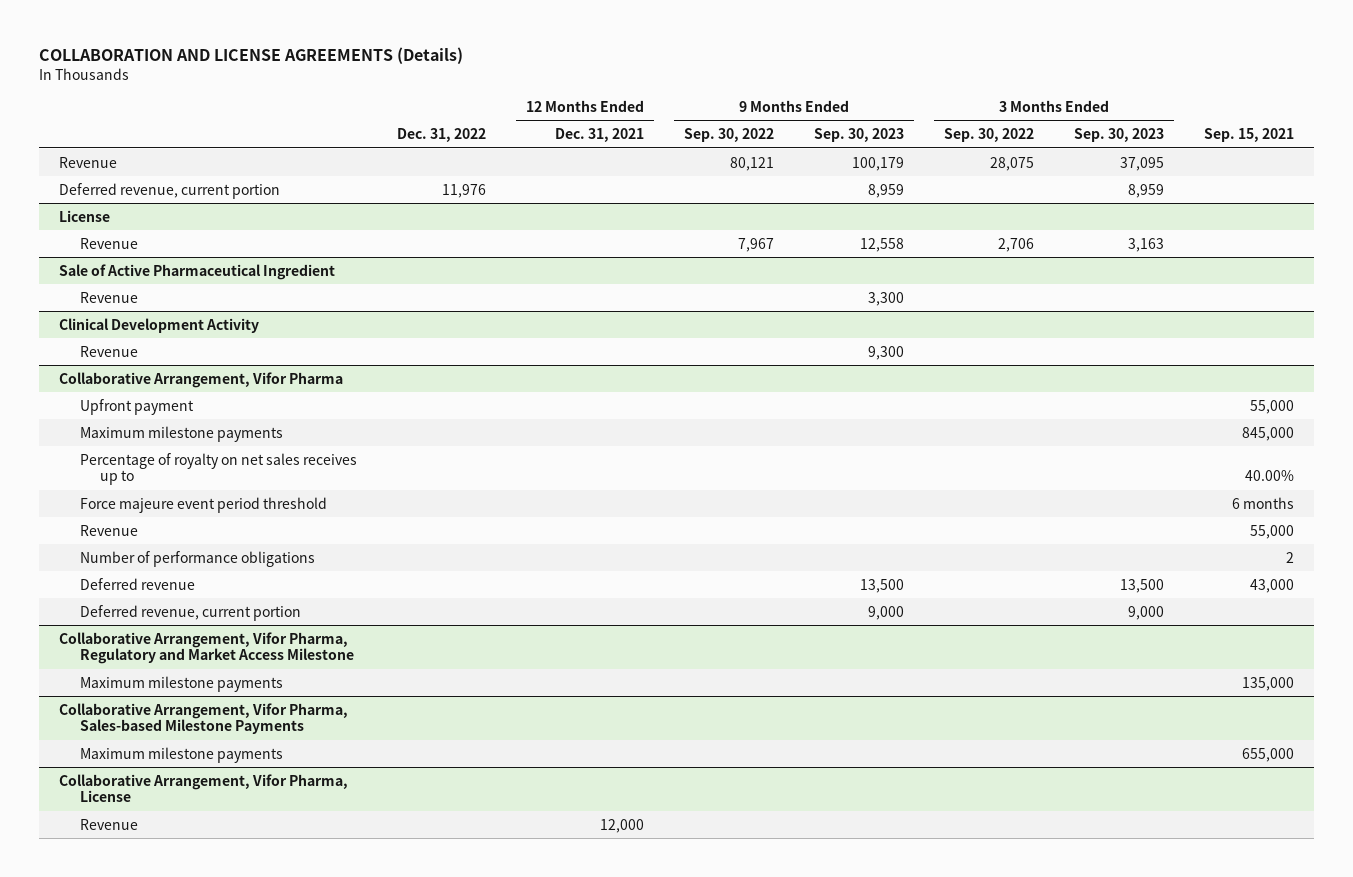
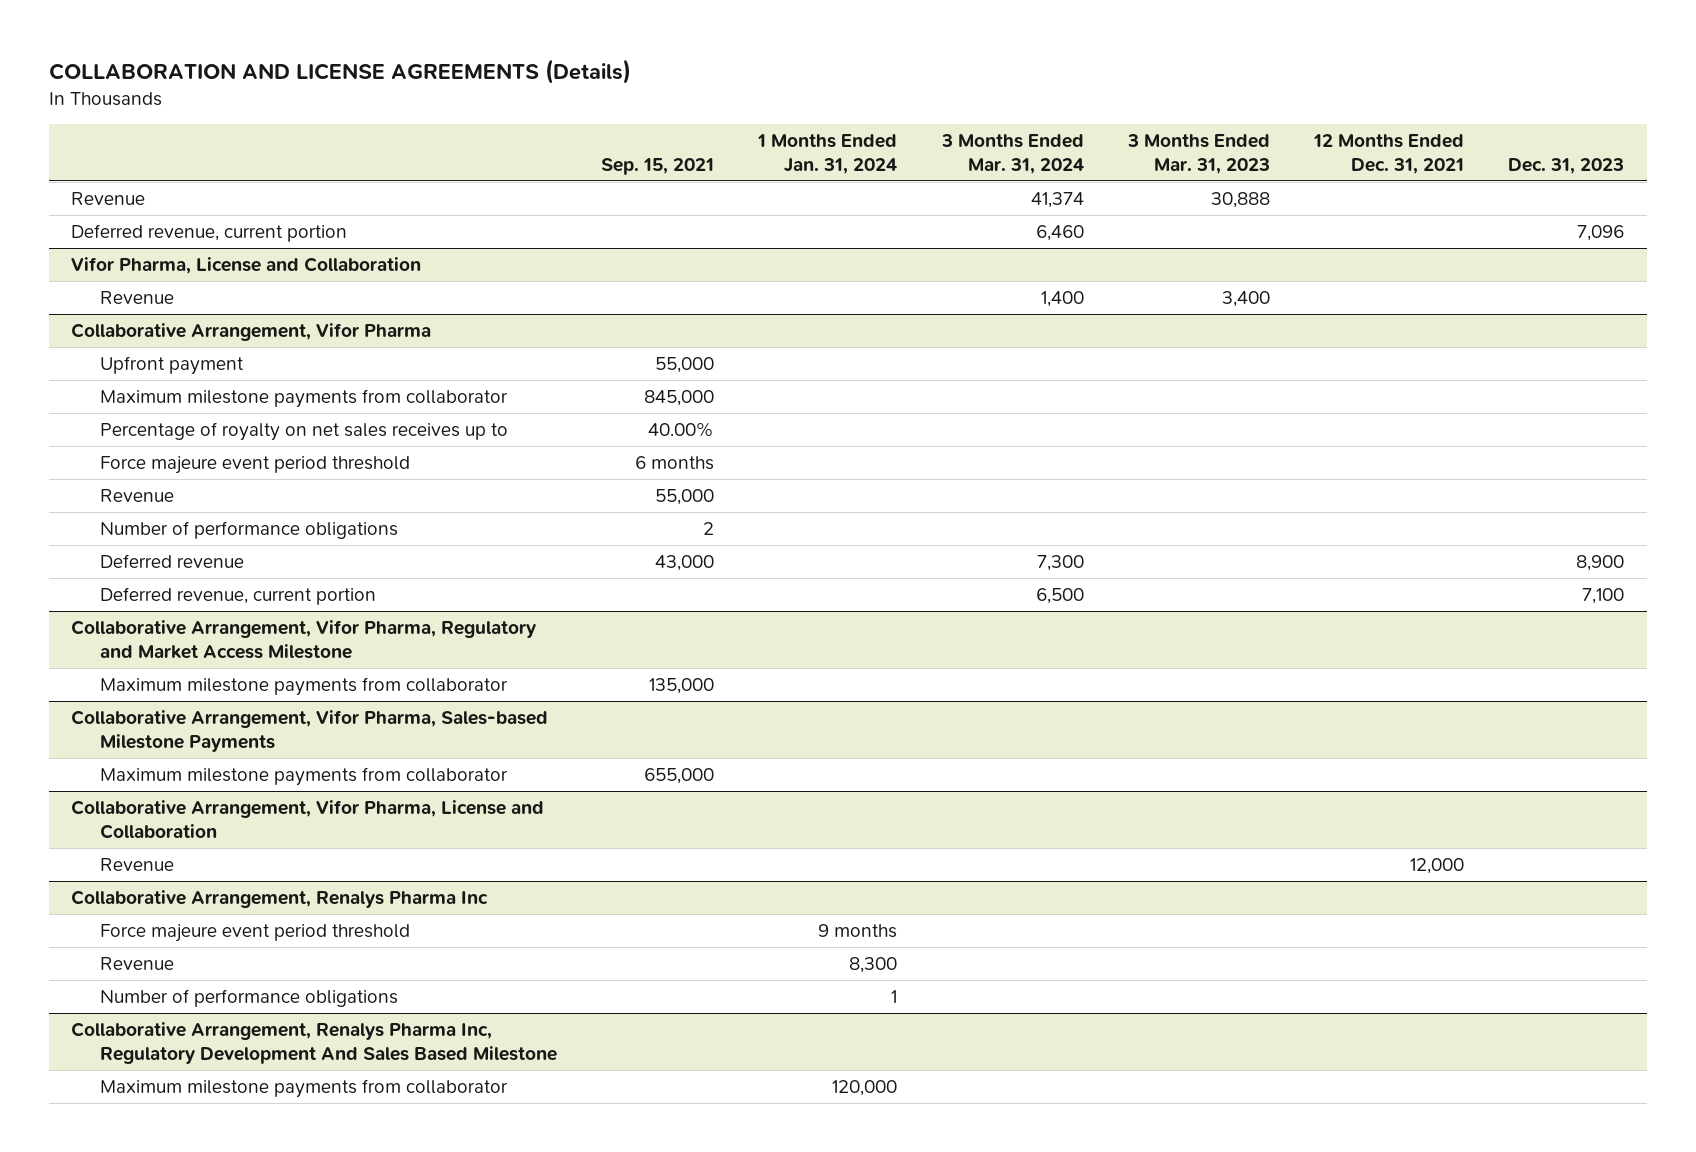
- | Dec. 31, 2022 | 12 Months Ended Dec. 31, 2021 | 9 Months Ended Sep. 30, 2022 | 9 Months Ended Sep. 30, 2023 | 3 Months Ended Sep. 30, 2022 | 3 Months Ended Sep. 30, 2023 | Sep. 15, 2021
+ | Sep. 15, 2021 | 1 Months Ended Jan. 31, 2024 | 3 Months Ended Mar. 31, 2024 | 3 Months Ended Mar. 31, 2023 | 12 Months Ended Dec. 31, 2021 | Dec. 31, 2023
- License
+ Vifor Pharma, License and Collaboration
- Sale of Active Pharmaceutical Ingredient
- Revenue | | | | 3,300 | | |
- Clinical Development Activity
- Revenue | | | | 9,300 | | |
@ Collaborative Arrangement, Vifor Pharma
- Maximum milestone payments | | | | | | | 845,000
+ Maximum milestone payments from collaborator | 845,000 | | | | |
@ Collaborative Arrangement, Vifor Pharma, Regulatory and Market Access Milestone
- Maximum milestone payments | | | | | | | 135,000
+ Maximum milestone payments from collaborator | 135,000 | | | | |
@ Collaborative Arrangement, Vifor Pharma, Sales-based Milestone Payments
- Maximum milestone payments | | | | | | | 655,000
- Collaborative Arrangement, Vifor Pharma, License
@ Collaborative Arrangement, Vifor Pharma, Sales-based Milestone Payments
+ Maximum milestone payments from collaborator | 655,000 | | | | |
+ Collaborative Arrangement, Vifor Pharma, License and Collaboration
+ Collaborative Arrangement, Renalys Pharma Inc
+ Force majeure event period threshold | | 9 months | | | |
+ Revenue | | 8,300 | | | |
+ Number of performance obligations | | 1 | | | |
+ Collaborative Arrangement, Renalys Pharma Inc, Regulatory Development And Sales Based Milestone
+ Maximum milestone payments from collaborator | | 120,000 | | | |

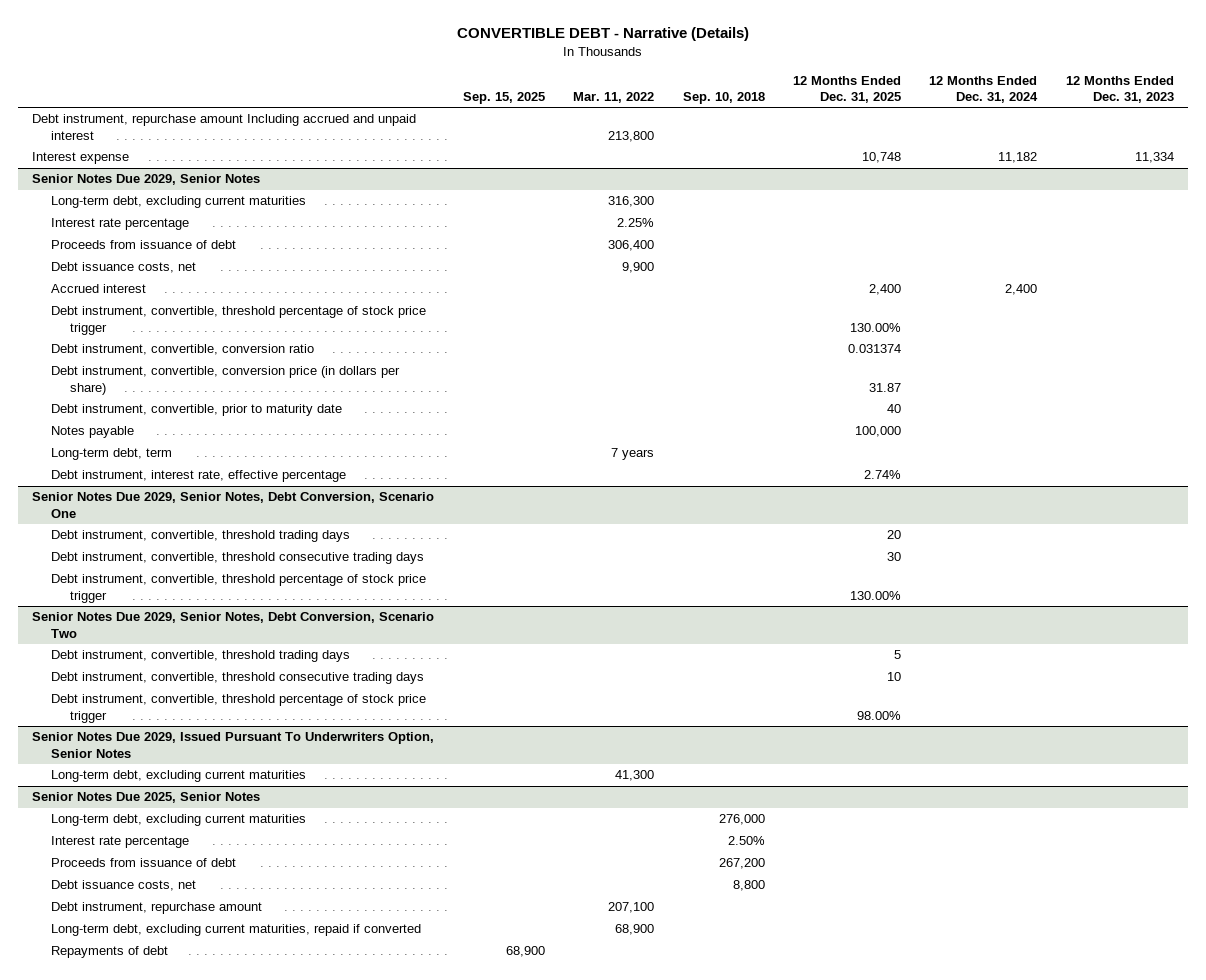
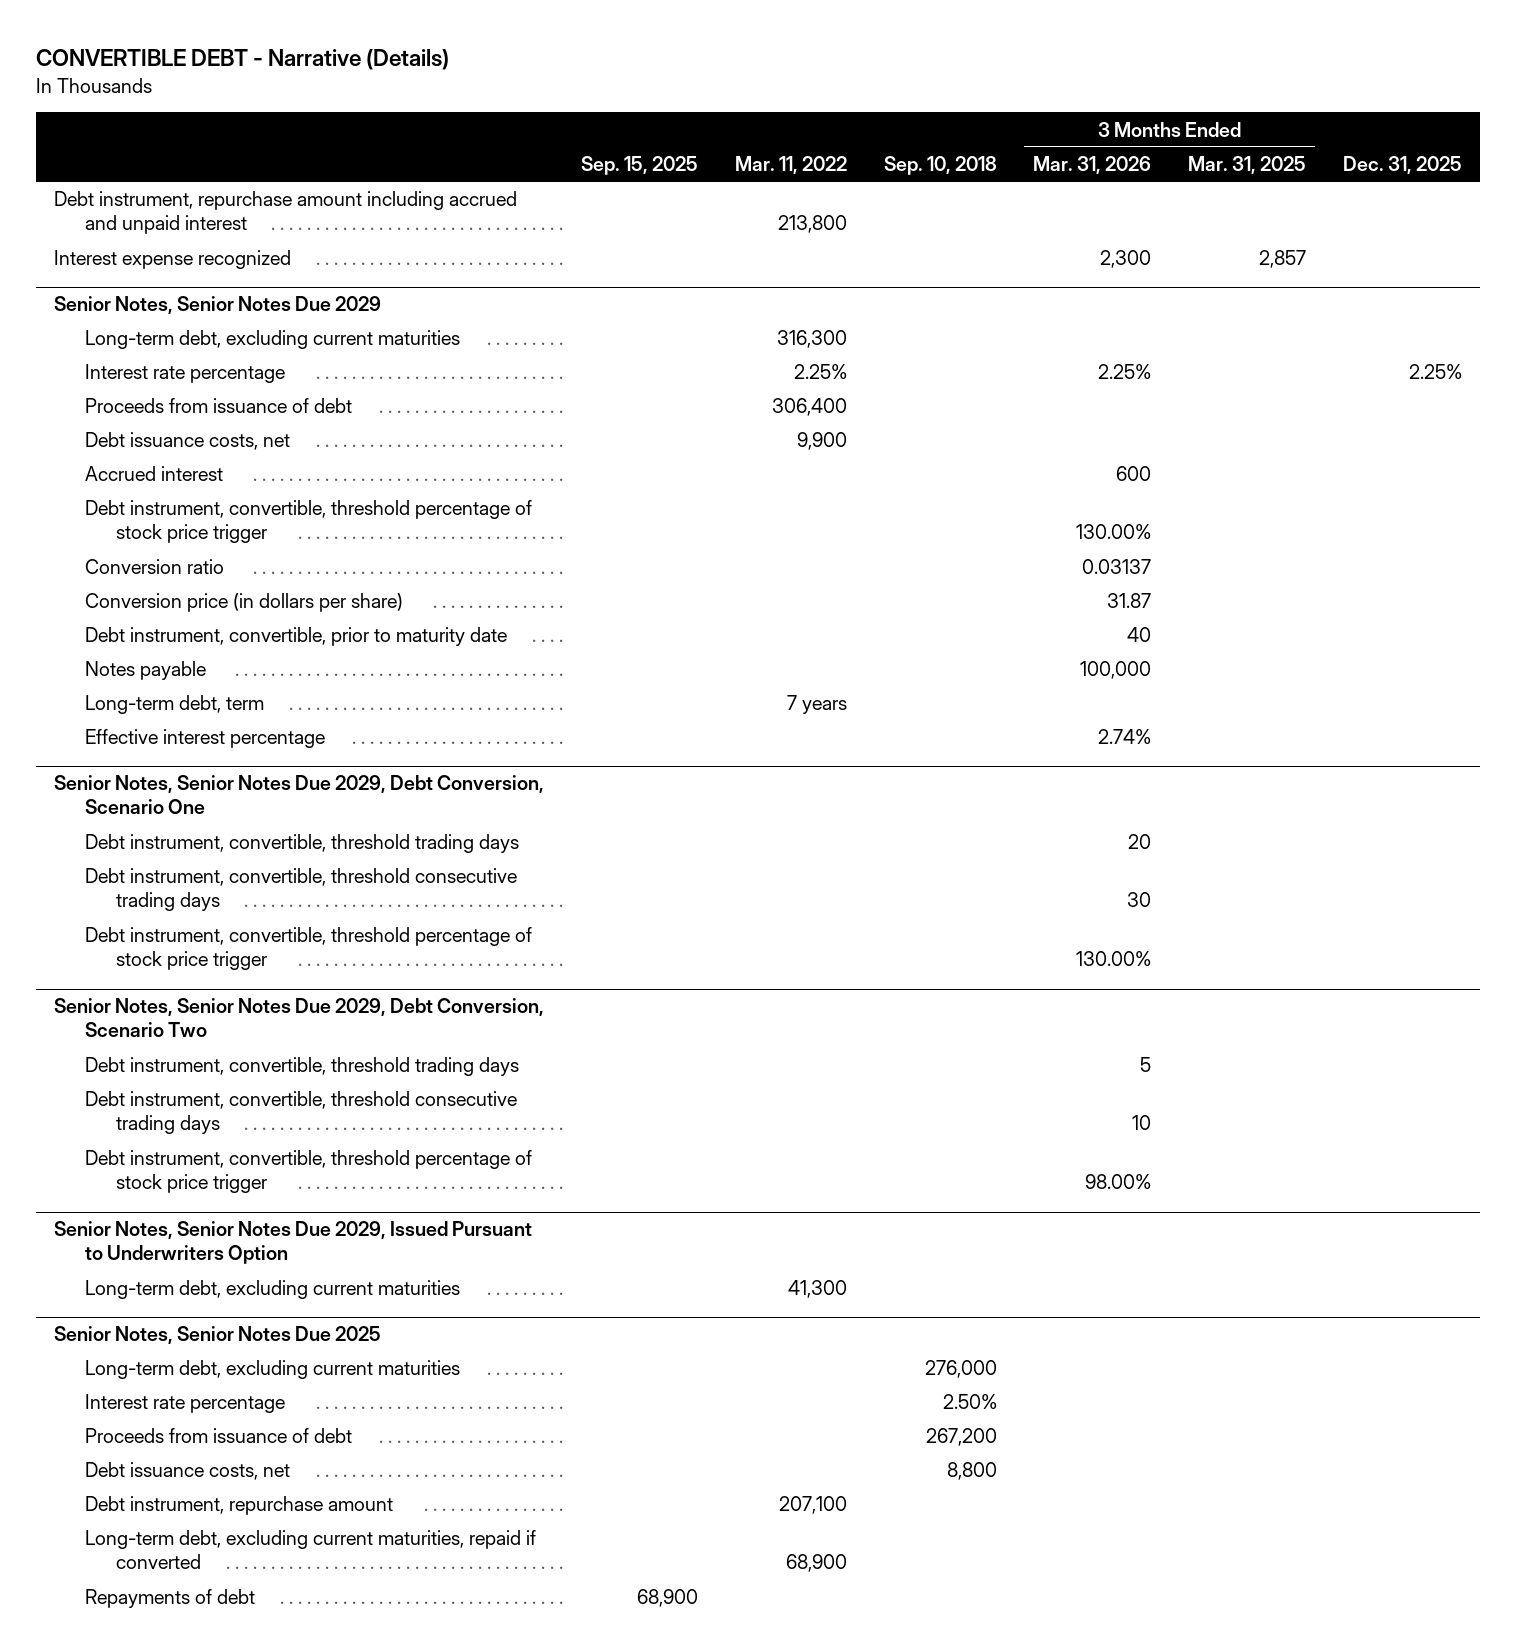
- | Sep. 15, 2025 | Mar. 11, 2022 | Sep. 10, 2018 | 12 Months Ended Dec. 31, 2025 | 12 Months Ended Dec. 31, 2024 | 12 Months Ended Dec. 31, 2023
+ | Sep. 15, 2025 | Mar. 11, 2022 | Sep. 10, 2018 | 3 Months Ended Mar. 31, 2026 | 3 Months Ended Mar. 31, 2025 | Dec. 31, 2025
- Debt instrument, repurchase amount Including accrued and unpaid interest | | 213,800 | | | |
- Interest expense | | | | 10,748 | 11,182 | 11,334
- Senior Notes Due 2029, Senior Notes
+ Debt instrument, repurchase amount including accrued and unpaid interest | | 213,800 | | | |
+ Interest expense recognized | | | | 2,300 | 2,857 |
+ Senior Notes, Senior Notes Due 2029
- Debt instrument, convertible, conversion ratio | | | | 0.031374 | |
- Debt instrument, convertible, conversion price (in dollars per share) | | | | 31.87 | |
+ Conversion ratio | | | | 0.03137 | |
+ Conversion price (in dollars per share) | | | | 31.87 | |
- Debt instrument, interest rate, effective percentage | | | | 2.74% | |
- Senior Notes Due 2029, Senior Notes, Debt Conversion, Scenario One
+ Effective interest percentage | | | | 2.74% | |
+ Senior Notes, Senior Notes Due 2029, Debt Conversion, Scenario One
- Senior Notes Due 2029, Senior Notes, Debt Conversion, Scenario Two
+ Senior Notes, Senior Notes Due 2029, Debt Conversion, Scenario Two
- Senior Notes Due 2029, Issued Pursuant To Underwriters Option, Senior Notes
+ Senior Notes, Senior Notes Due 2029, Issued Pursuant to Underwriters Option
- Senior Notes Due 2025, Senior Notes
+ Senior Notes, Senior Notes Due 2025

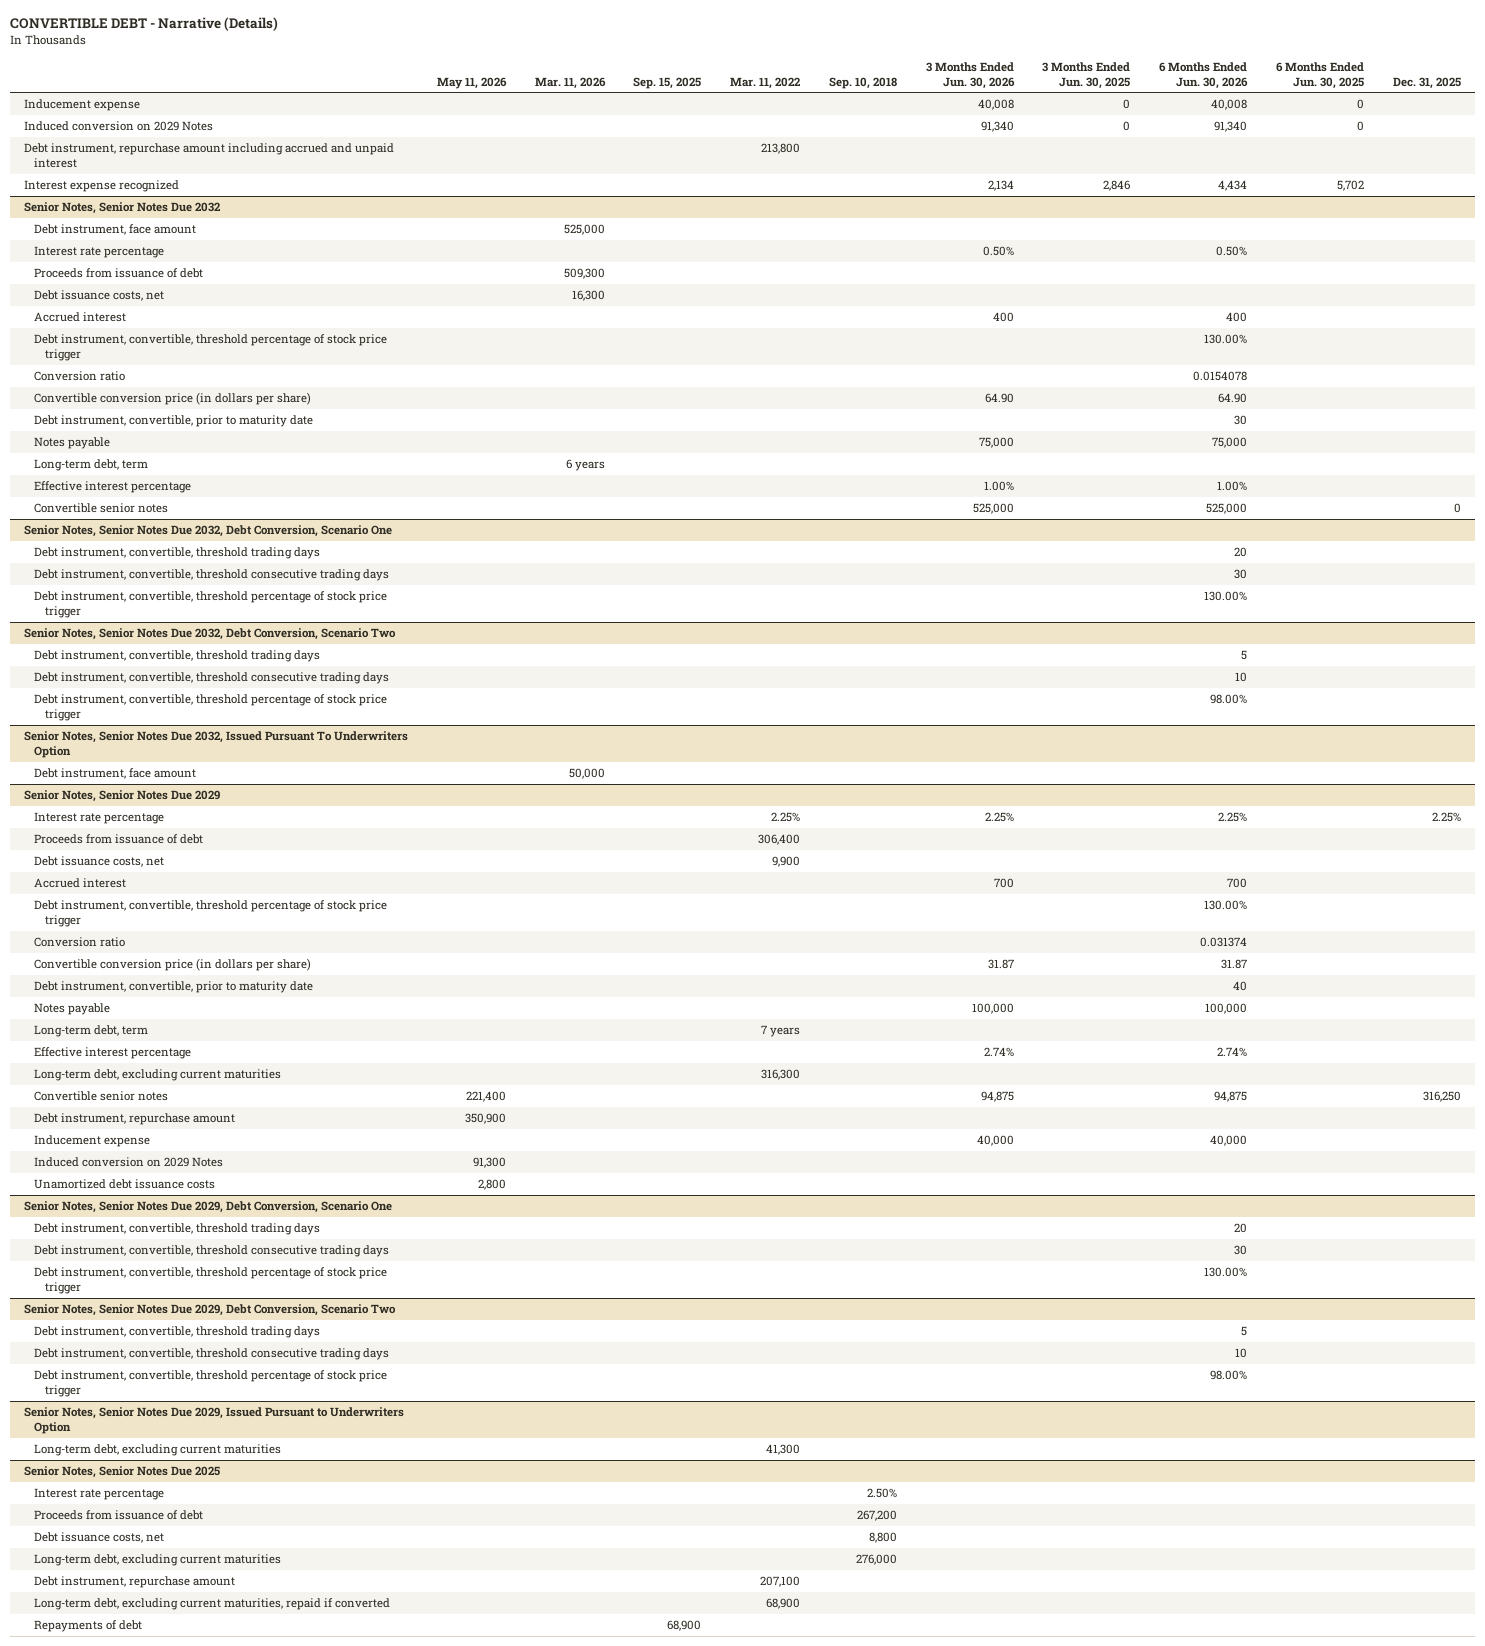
- | Sep. 15, 2025 | Mar. 11, 2022 | Sep. 10, 2018 | 3 Months Ended Mar. 31, 2026 | 3 Months Ended Mar. 31, 2025 | Dec. 31, 2025
+ | May 11, 2026 | Mar. 11, 2026 | Sep. 15, 2025 | Mar. 11, 2022 | Sep. 10, 2018 | 3 Months Ended Jun. 30, 2026 | 3 Months Ended Jun. 30, 2025 | 6 Months Ended Jun. 30, 2026 | 6 Months Ended Jun. 30, 2025 | Dec. 31, 2025
+ Inducement expense | | | | | | 40,008 | 0 | 40,008 | 0 |
+ Induced conversion on 2029 Notes | | | | | | 91,340 | 0 | 91,340 | 0 |
+ Senior Notes, Senior Notes Due 2032
+ Debt instrument, face amount | | 525,000 | | | | | | | |
+ Interest rate percentage | | | | | | 0.50% | | 0.50% | |
+ Proceeds from issuance of debt | | 509,300 | | | | | | | |
+ Debt issuance costs, net | | 16,300 | | | | | | | |
+ Accrued interest | | | | | | 400 | | 400 | |
+ Debt instrument, convertible, threshold percentage of stock price trigger | | | | | | | | 130.00% | |
+ Conversion ratio | | | | | | | | 0.0154078 | |
+ Convertible conversion price (in dollars per share) | | | | | | 64.90 | | 64.90 | |
+ Debt instrument, convertible, prior to maturity date | | | | | | | | 30 | |
+ Notes payable | | | | | | 75,000 | | 75,000 | |
+ Long-term debt, term | | 6 years | | | | | | | |
+ Effective interest percentage | | | | | | 1.00% | | 1.00% | |
+ Convertible senior notes | | | | | | 525,000 | | 525,000 | | 0
+ Senior Notes, Senior Notes Due 2032, Debt Conversion, Scenario One
+ Debt instrument, convertible, threshold trading days | | | | | | | | 20 | |
+ Debt instrument, convertible, threshold consecutive trading days | | | | | | | | 30 | |
+ Debt instrument, convertible, threshold percentage of stock price trigger | | | | | | | | 130.00% | |
+ Senior Notes, Senior Notes Due 2032, Debt Conversion, Scenario Two
+ Debt instrument, convertible, threshold trading days | | | | | | | | 5 | |
+ Debt instrument, convertible, threshold consecutive trading days | | | | | | | | 10 | |
+ Debt instrument, convertible, threshold percentage of stock price trigger | | | | | | | | 98.00% | |
+ Senior Notes, Senior Notes Due 2032, Issued Pursuant To Underwriters Option
+ Debt instrument, face amount | | 50,000 | | | | | | | |
@ Senior Notes, Senior Notes Due 2029
- Conversion price (in dollars per share) | | | | 31.87 | |
+ Convertible conversion price (in dollars per share) | | | | | | 31.87 | | 31.87 | |
moved down: Long-term debt, excluding current maturities | | | | 316,300 | | | | | |
+ Convertible senior notes | 221,400 | | | | | 94,875 | | 94,875 | | 316,250
+ Debt instrument, repurchase amount | 350,900 | | | | | | | | |
+ Inducement expense | | | | | | 40,000 | | 40,000 | |
+ Induced conversion on 2029 Notes | 91,300 | | | | | | | | |
+ Unamortized debt issuance costs | 2,800 | | | | | | | | |
@ Senior Notes, Senior Notes Due 2025
moved down: Long-term debt, excluding current maturities | | | | | 276,000 | | | | |

